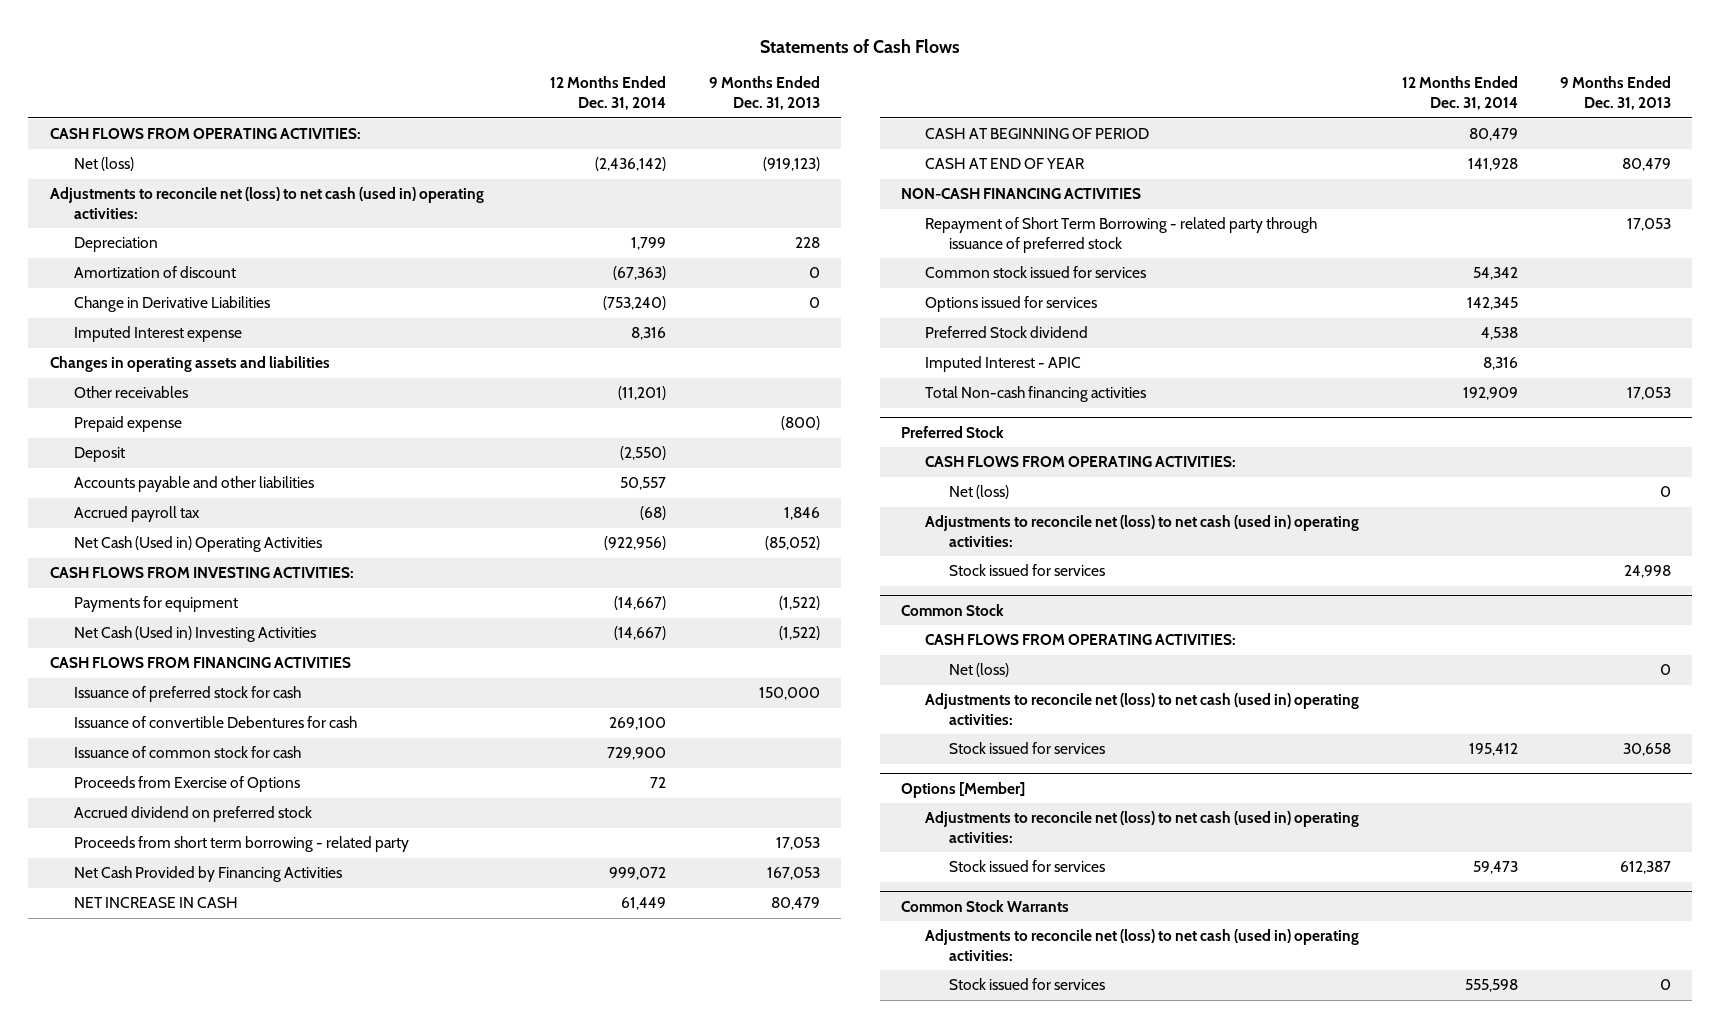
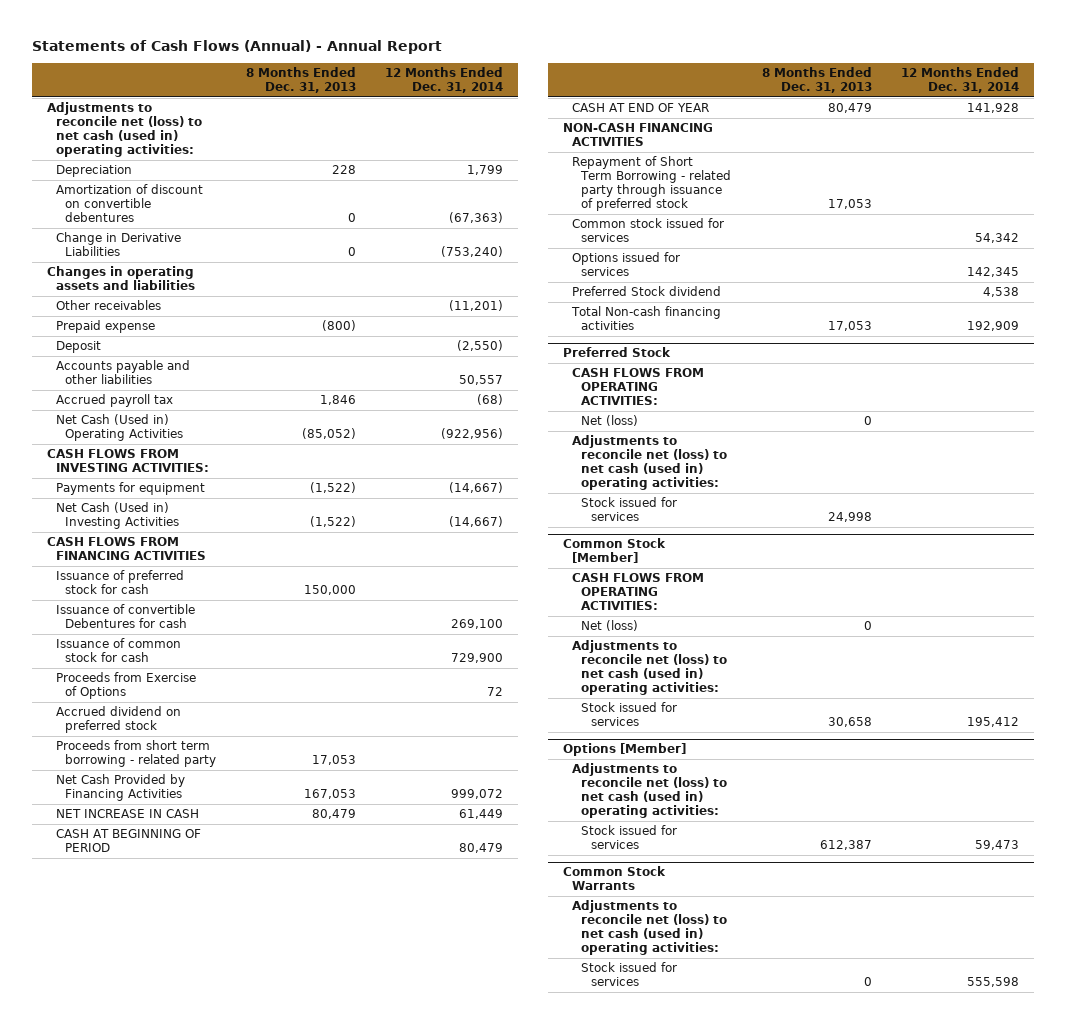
- Statements of Cash Flows
+ Statements of Cash Flows (Annual) - Annual Report
- | 12 Months Ended Dec. 31, 2014 | 9 Months Ended Dec. 31, 2013
+ | 8 Months Ended Dec. 31, 2013 | 12 Months Ended Dec. 31, 2014
- CASH FLOWS FROM OPERATING ACTIVITIES:
- Net (loss) | (2,436,142) | (919,123)
- Amortization of discount | (67,363) | 0
+ Amortization of discount on convertible debentures | 0 | (67,363)
- Imputed Interest expense | 8,316 |
- Imputed Interest - APIC | 8,316 |
- Common Stock
+ Common Stock [Member]

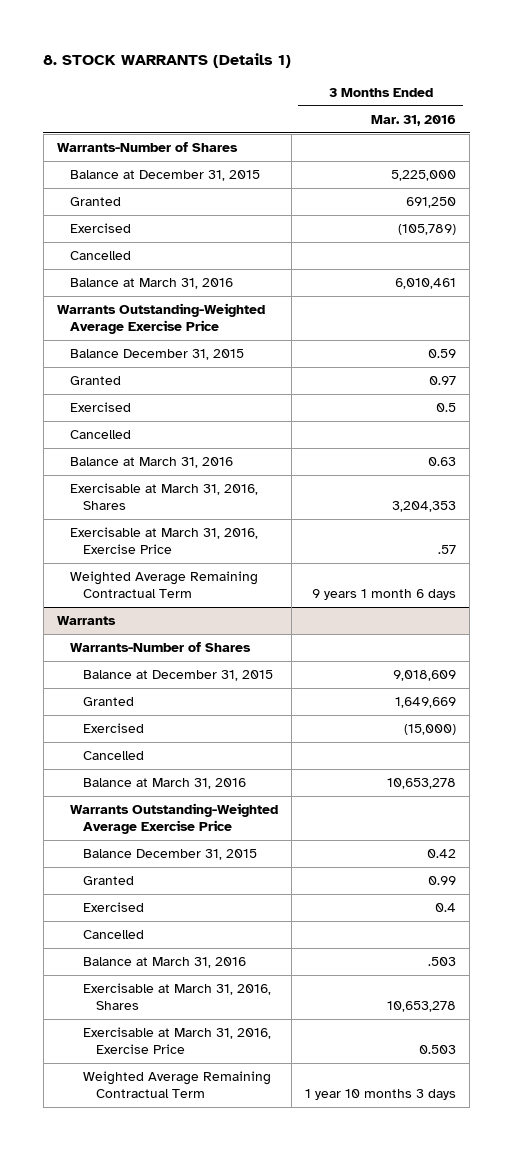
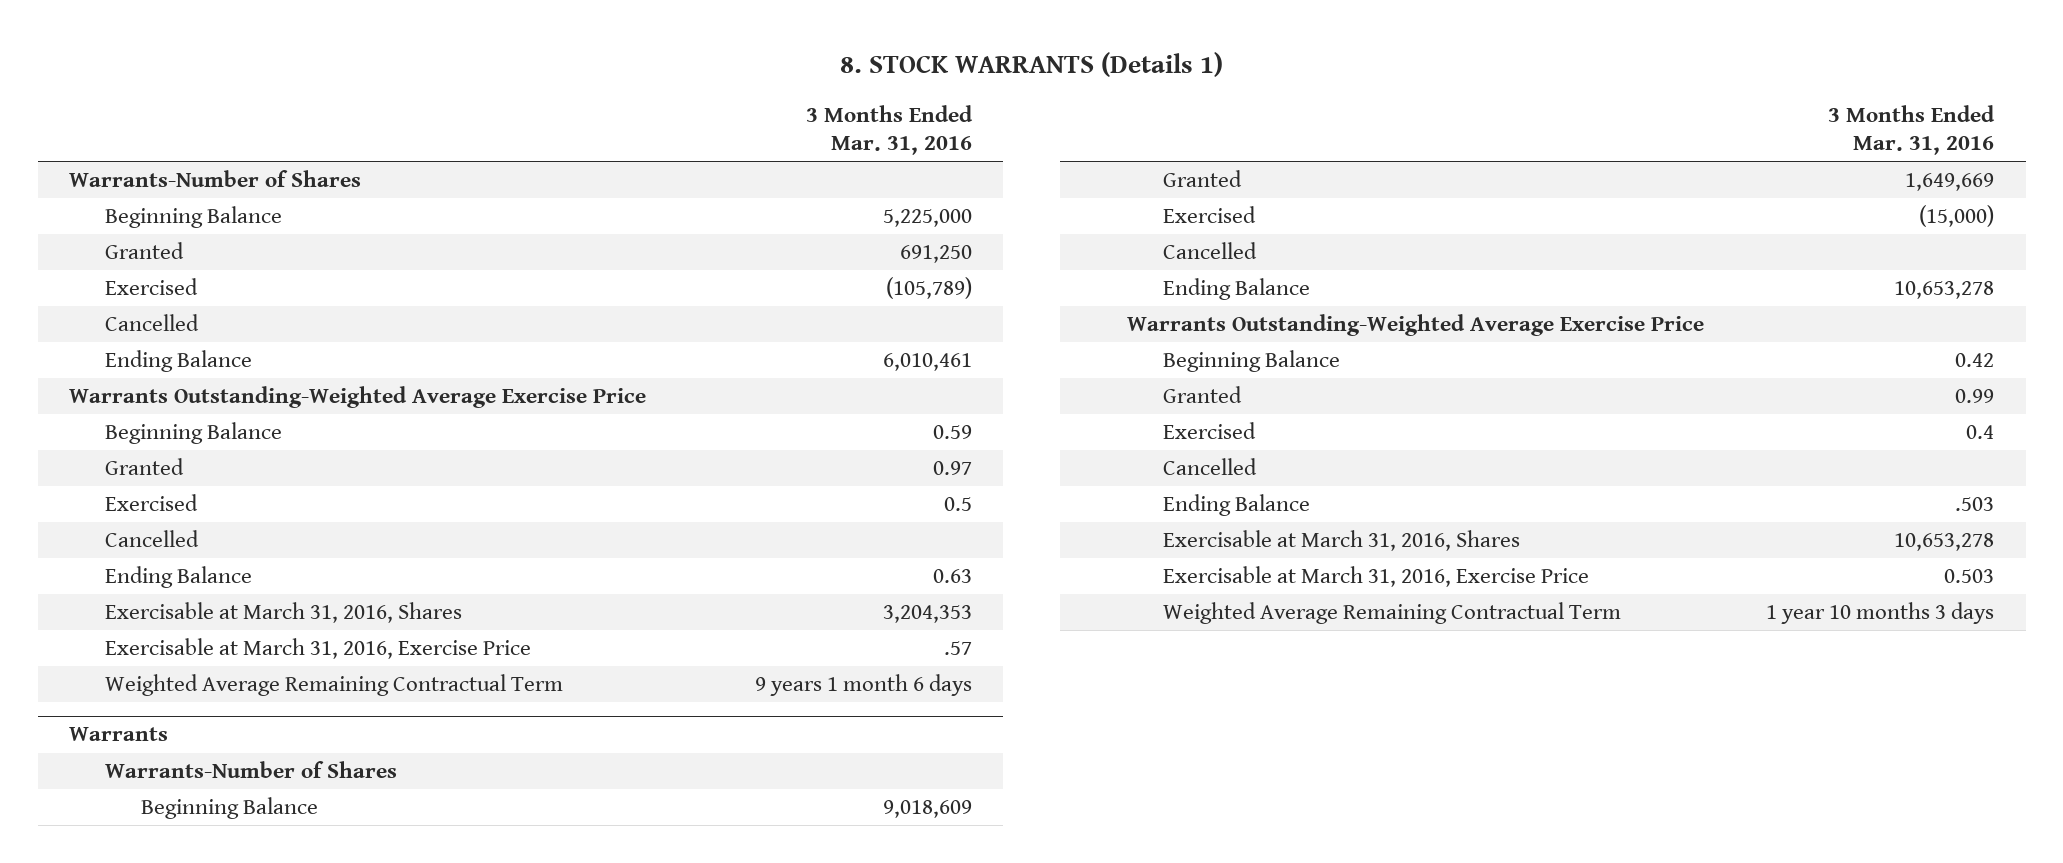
- Balance at December 31, 2015 | 5,225,000
+ Beginning Balance | 5,225,000
- Balance at March 31, 2016 | 6,010,461
+ Ending Balance | 6,010,461
- Balance December 31, 2015 | 0.59
+ Beginning Balance | 0.59
- Balance at March 31, 2016 | 0.63
+ Ending Balance | 0.63
@ Warrants
- Balance at December 31, 2015 | 9,018,609
+ Beginning Balance | 9,018,609
- Balance at March 31, 2016 | 10,653,278
+ Ending Balance | 10,653,278
- Balance December 31, 2015 | 0.42
+ Beginning Balance | 0.42
- Balance at March 31, 2016 | .503
+ Ending Balance | .503

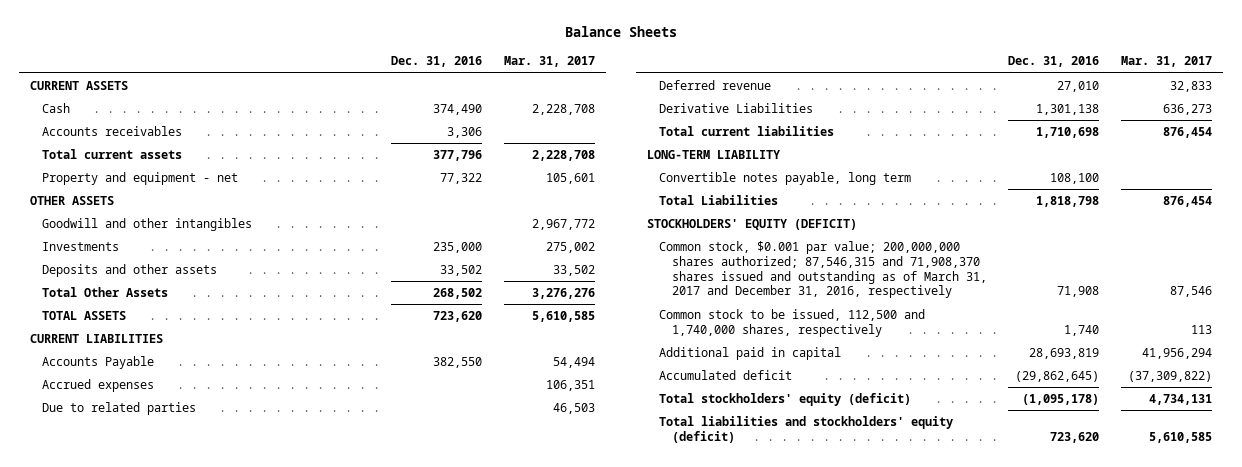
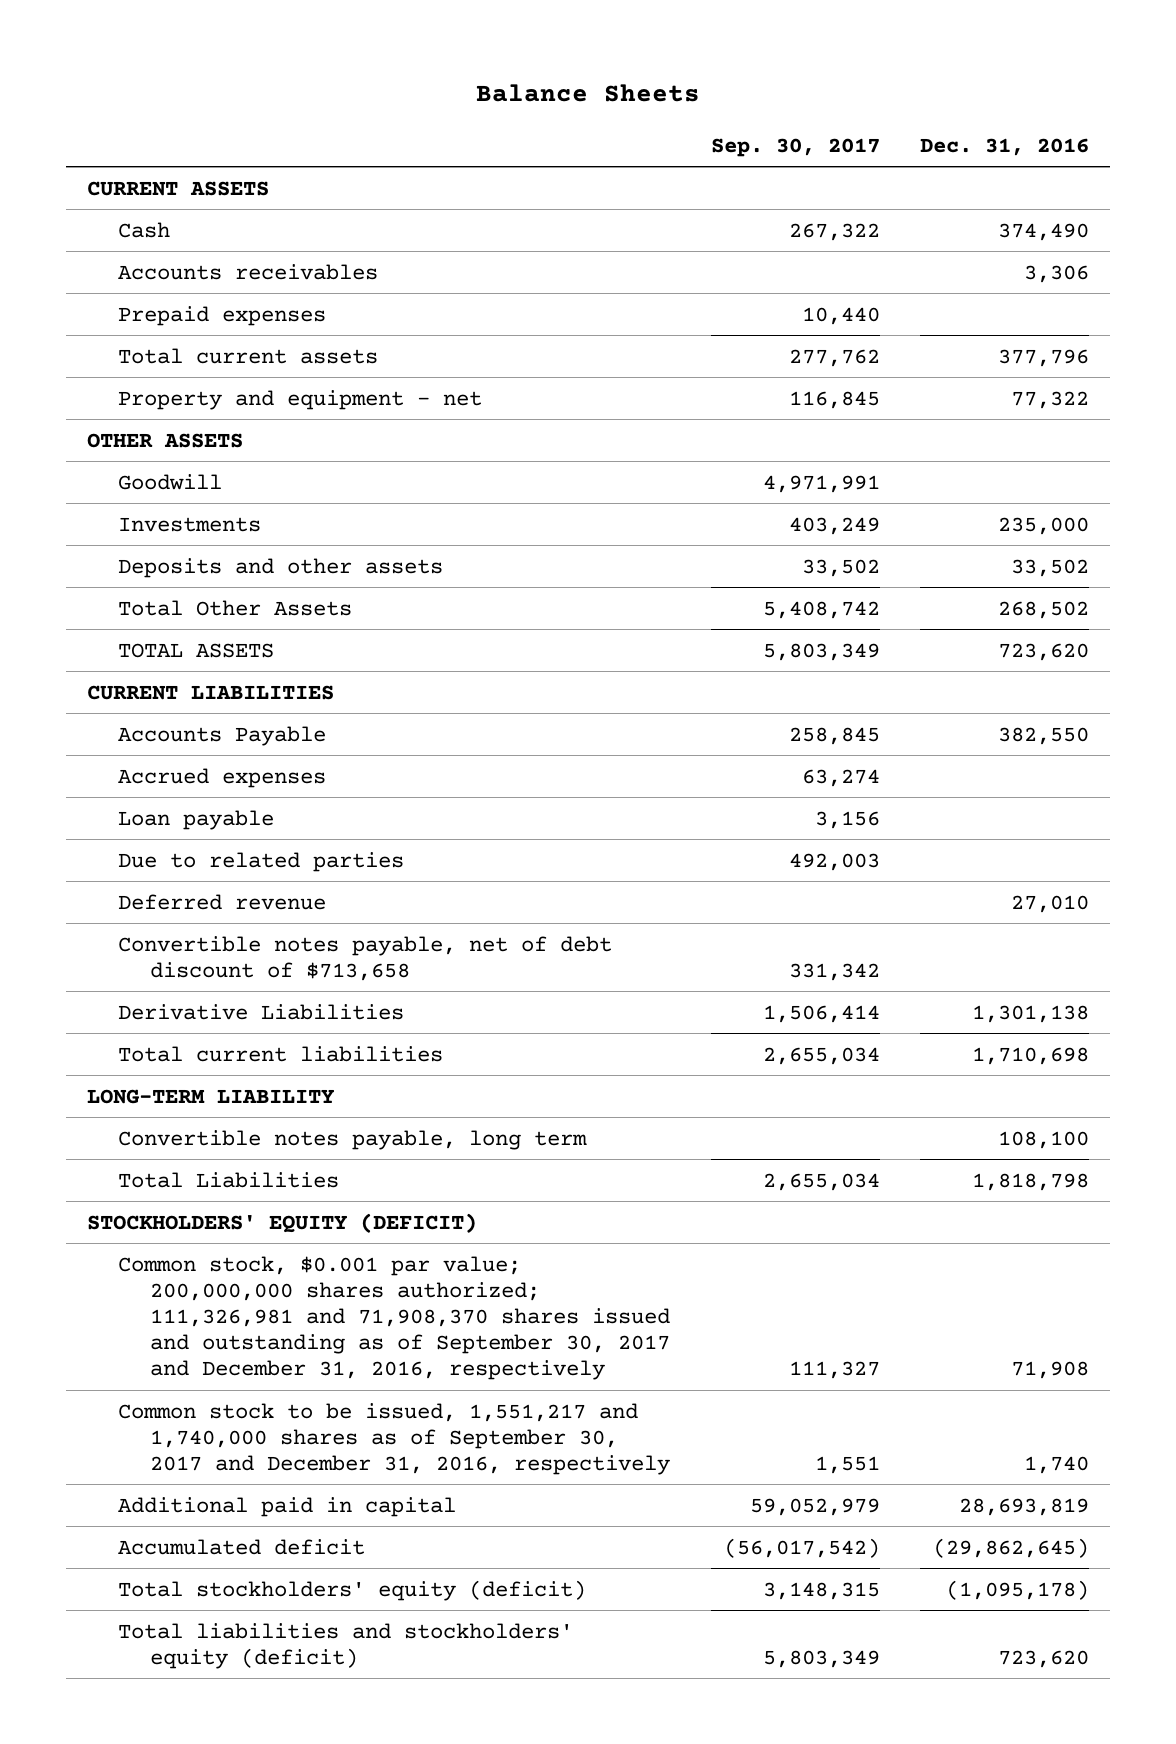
- | Dec. 31, 2016 | Mar. 31, 2017
+ | Sep. 30, 2017 | Dec. 31, 2016
+ Prepaid expenses | 10,440 |
- Goodwill and other intangibles | | 2,967,772
+ Goodwill | 4,971,991 |
+ Loan payable | 3,156 |
+ Convertible notes payable, net of debt discount of $713,658 | 331,342 |
- Common stock, $0.001 par value; 200,000,000 shares authorized; 87,546,315 and 71,908,370 shares issued and outstanding as of March 31, 2017 and December 31, 2016, respectively | 71,908 | 87,546
- Common stock to be issued, 112,500 and 1,740,000 shares, respectively | 1,740 | 113
+ Common stock, $0.001 par value; 200,000,000 shares authorized; 111,326,981 and 71,908,370 shares issued and outstanding as of September 30, 2017 and December 31, 2016, respectively | 111,327 | 71,908
+ Common stock to be issued, 1,551,217 and 1,740,000 shares as of September 30, 2017 and December 31, 2016, respectively | 1,551 | 1,740

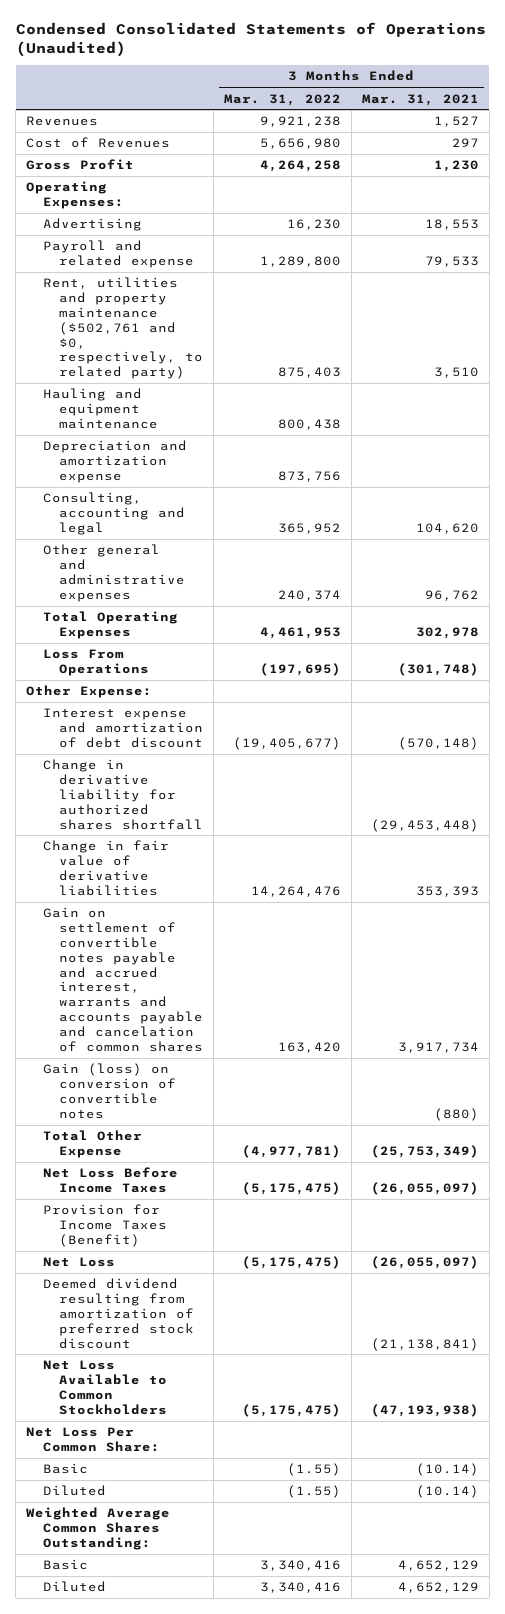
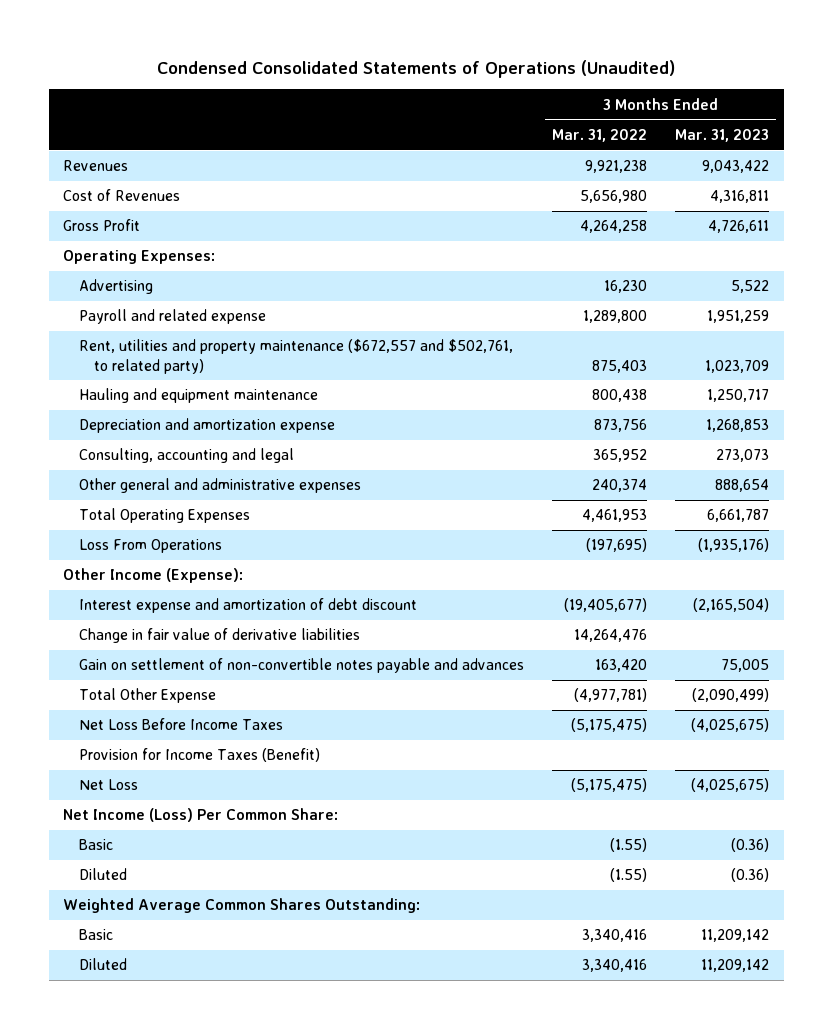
- | 3 Months Ended Mar. 31, 2022 | 3 Months Ended Mar. 31, 2021
+ | 3 Months Ended Mar. 31, 2022 | 3 Months Ended Mar. 31, 2023
- Rent, utilities and property maintenance ($502,761 and $0, respectively, to related party) | 875,403 | 3,510
+ Rent, utilities and property maintenance ($672,557 and $502,761, to related party) | 875,403 | 1,023,709
- Other Expense:
+ Other Income (Expense):
- Change in derivative liability for authorized shares shortfall | | (29,453,448)
- Gain on settlement of convertible notes payable and accrued interest, warrants and accounts payable and cancelation of common shares | 163,420 | 3,917,734
- Gain (loss) on conversion of convertible notes | | (880)
+ Gain on settlement of non-convertible notes payable and advances | 163,420 | 75,005
- Deemed dividend resulting from amortization of preferred stock discount | | (21,138,841)
- Net Loss Available to Common Stockholders | (5,175,475) | (47,193,938)
- Net Loss Per Common Share:
+ Net Income (Loss) Per Common Share:

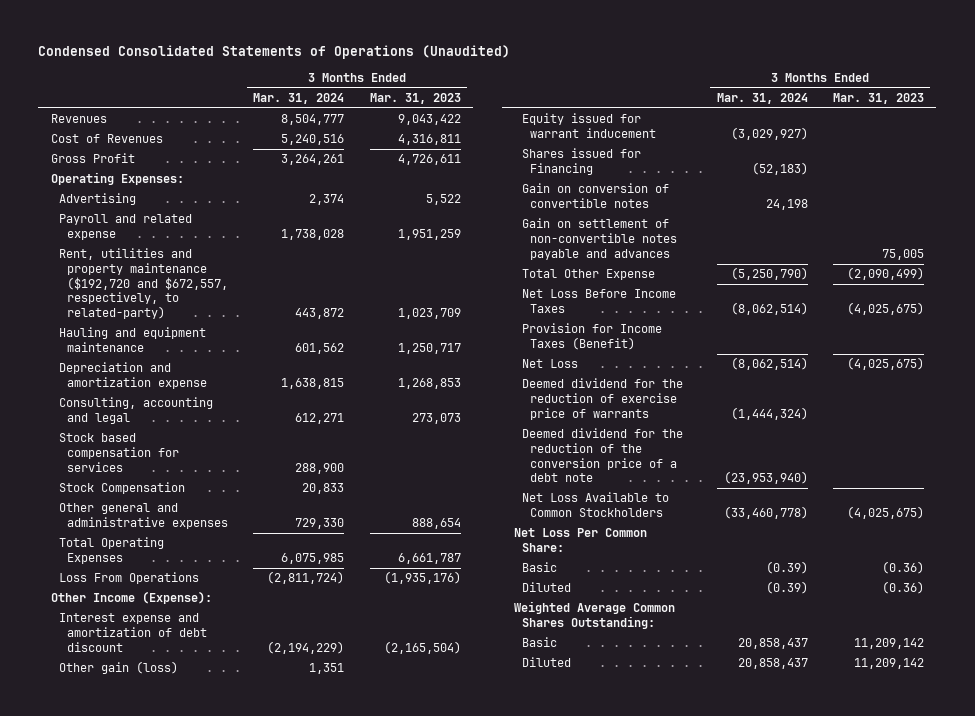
- | 3 Months Ended Mar. 31, 2022 | 3 Months Ended Mar. 31, 2023
+ | 3 Months Ended Mar. 31, 2024 | 3 Months Ended Mar. 31, 2023
- Rent, utilities and property maintenance ($672,557 and $502,761, to related party) | 875,403 | 1,023,709
+ Rent, utilities and property maintenance ($192,720 and $672,557, respectively, to related-party) | 443,872 | 1,023,709
+ Stock based compensation for services | 288,900 |
+ Stock Compensation | 20,833 |
- Change in fair value of derivative liabilities | 14,264,476 |
+ Other gain (loss) | 1,351 |
+ Equity issued for warrant inducement | (3,029,927) |
+ Shares issued for Financing | (52,183) |
+ Gain on conversion of convertible notes | 24,198 |
- Net Income (Loss) Per Common Share:
+ Deemed dividend for the reduction of exercise price of warrants | (1,444,324) |
+ Deemed dividend for the reduction of the conversion price of a debt note | (23,953,940) |
+ Net Loss Available to Common Stockholders | (33,460,778) | (4,025,675)
+ Net Loss Per Common Share:

